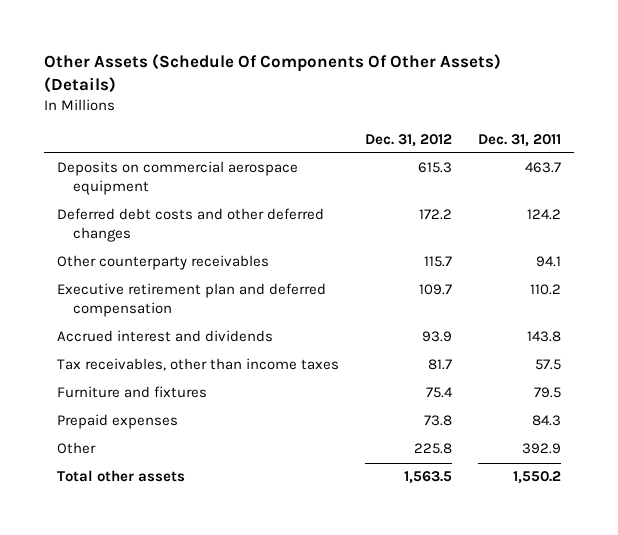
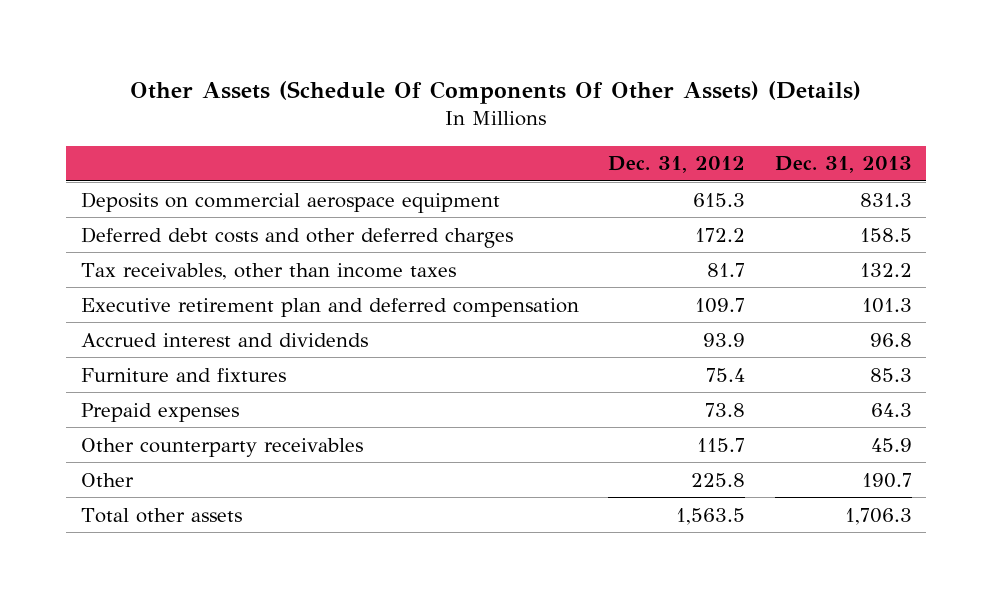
- | Dec. 31, 2012 | Dec. 31, 2011
+ | Dec. 31, 2012 | Dec. 31, 2013
- Deferred debt costs and other deferred changes | 172.2 | 124.2
+ Deferred debt costs and other deferred charges | 172.2 | 158.5
moved up: Tax receivables, other than income taxes | 81.7 | 132.2
moved down: Other counterparty receivables | 115.7 | 45.9

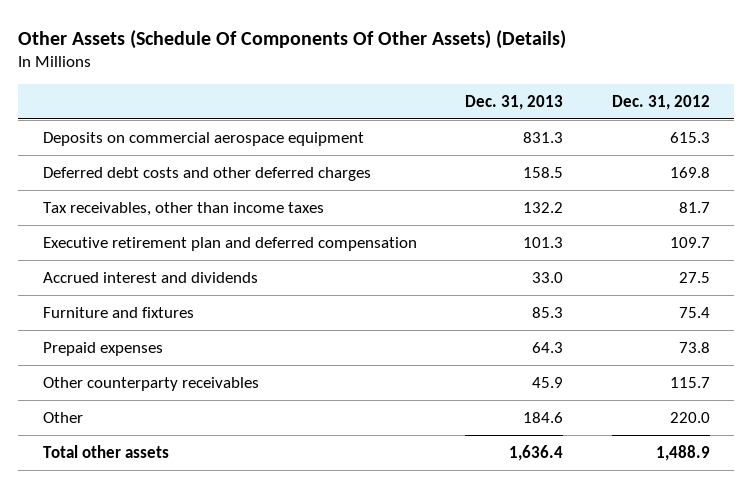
- | Dec. 31, 2012 | Dec. 31, 2013
+ | Dec. 31, 2013 | Dec. 31, 2012
- Deferred debt costs and other deferred charges | 172.2 | 158.5
+ Deferred debt costs and other deferred charges | 158.5 | 169.8
- Accrued interest and dividends | 93.9 | 96.8
+ Accrued interest and dividends | 33.0 | 27.5
- Other | 225.8 | 190.7
- Total other assets | 1,563.5 | 1,706.3
+ Other | 184.6 | 220.0
+ Total other assets | 1,636.4 | 1,488.9

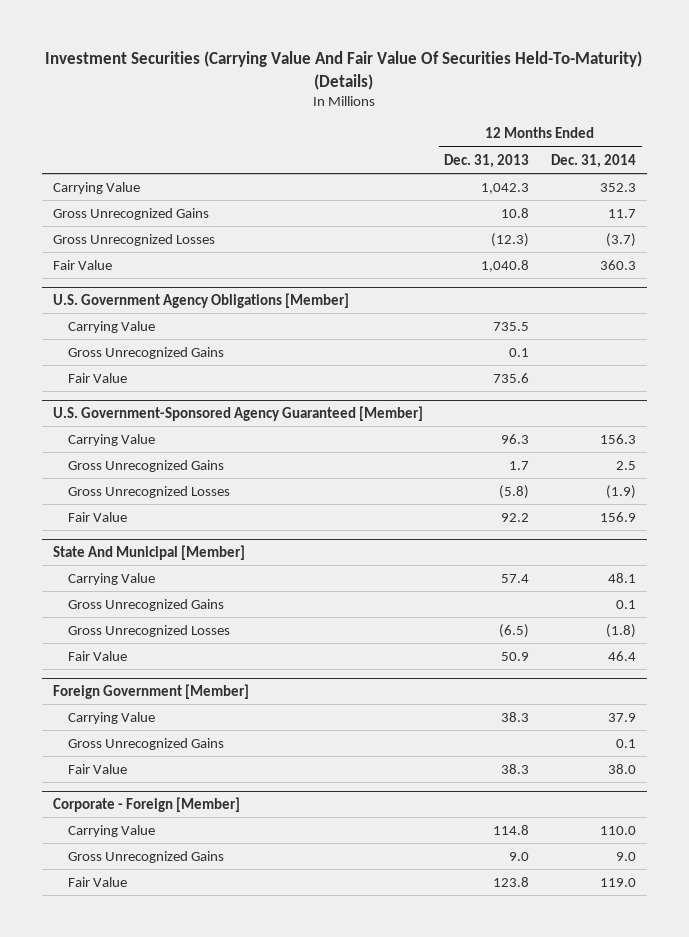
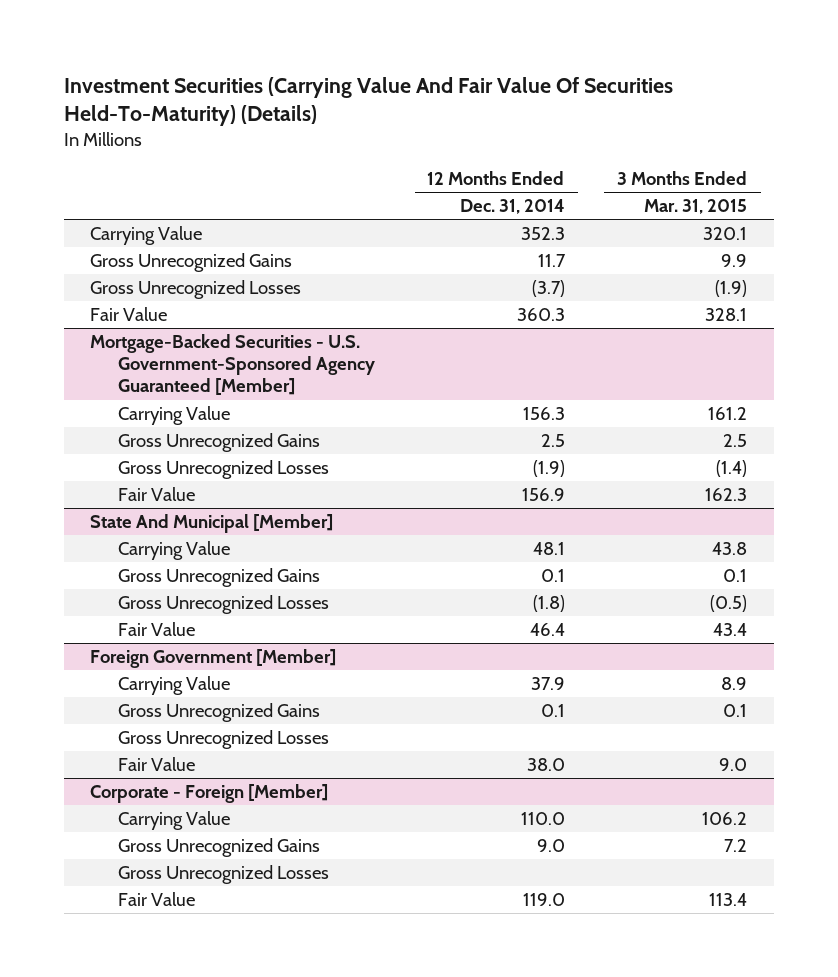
- | 12 Months Ended Dec. 31, 2013 | 12 Months Ended Dec. 31, 2014
+ | 12 Months Ended Dec. 31, 2014 | 3 Months Ended Mar. 31, 2015
- U.S. Government Agency Obligations [Member]
- Carrying Value | 735.5 |
- Gross Unrecognized Gains | 0.1 |
- Fair Value | 735.6 |
- U.S. Government-Sponsored Agency Guaranteed [Member]
+ Mortgage-Backed Securities - U.S. Government-Sponsored Agency Guaranteed [Member]
@ Foreign Government [Member]
+ Gross Unrecognized Losses
@ Corporate - Foreign [Member]
+ Gross Unrecognized Losses

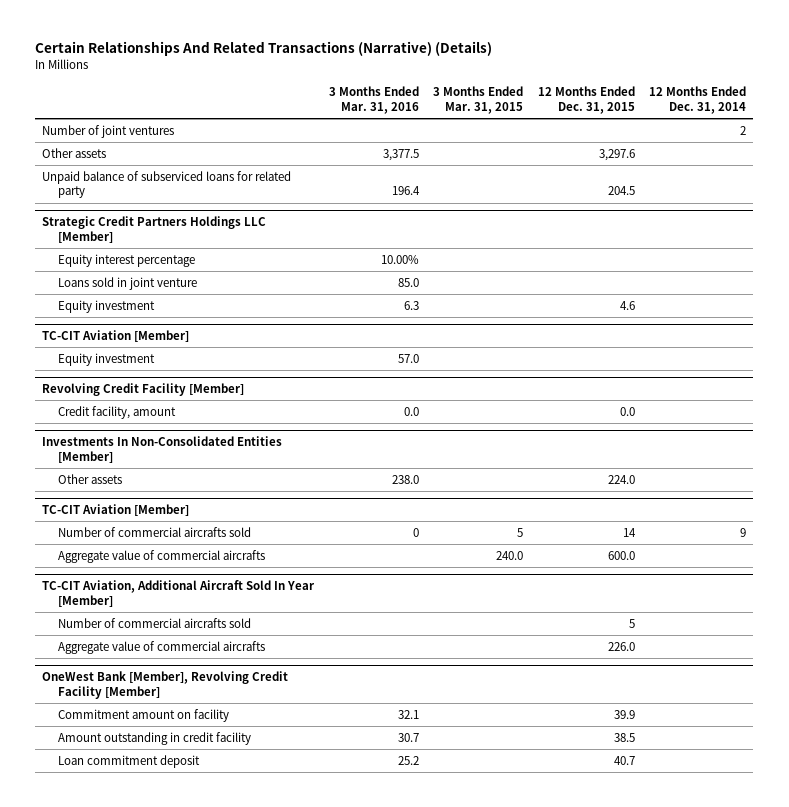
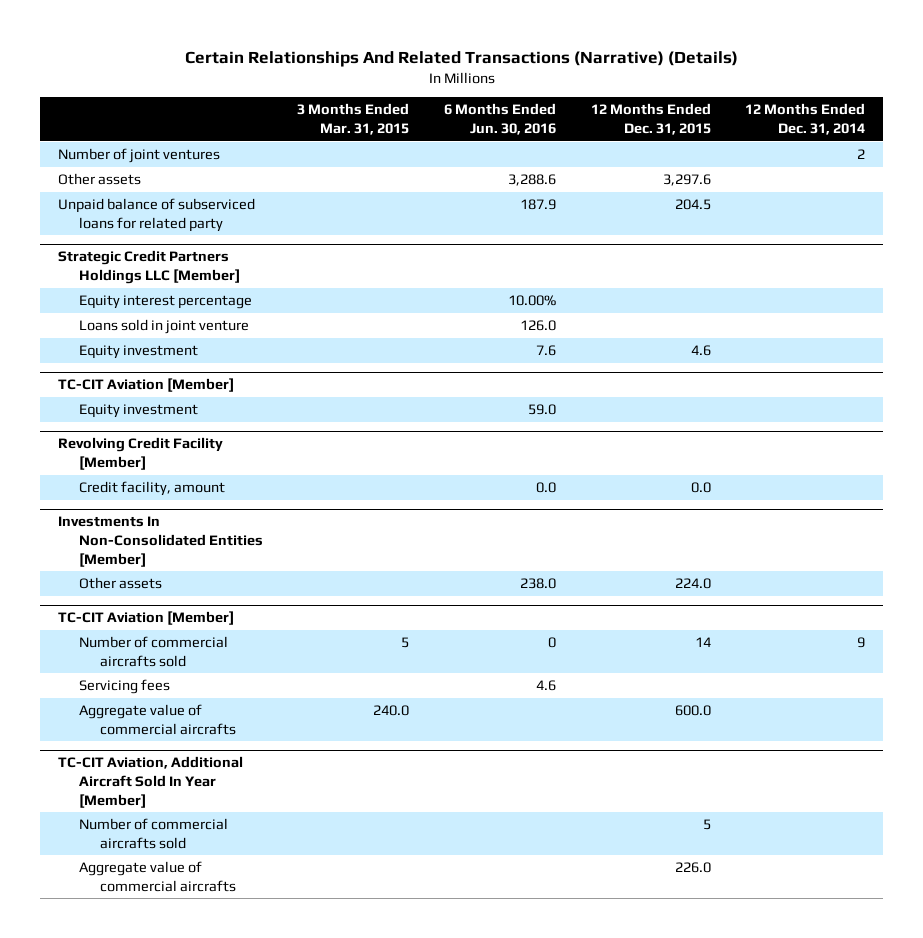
- | 3 Months Ended Mar. 31, 2016 | 3 Months Ended Mar. 31, 2015 | 12 Months Ended Dec. 31, 2015 | 12 Months Ended Dec. 31, 2014
+ | 3 Months Ended Mar. 31, 2015 | 6 Months Ended Jun. 30, 2016 | 12 Months Ended Dec. 31, 2015 | 12 Months Ended Dec. 31, 2014
@ TC-CIT Aviation [Member]
+ Servicing fees | | 4.6 | |
- OneWest Bank [Member], Revolving Credit Facility [Member]
- Commitment amount on facility | 32.1 | | 39.9 |
- Amount outstanding in credit facility | 30.7 | | 38.5 |
- Loan commitment deposit | 25.2 | | 40.7 |

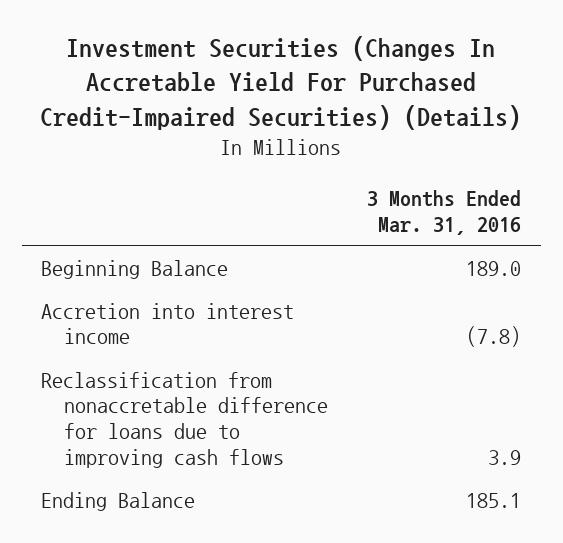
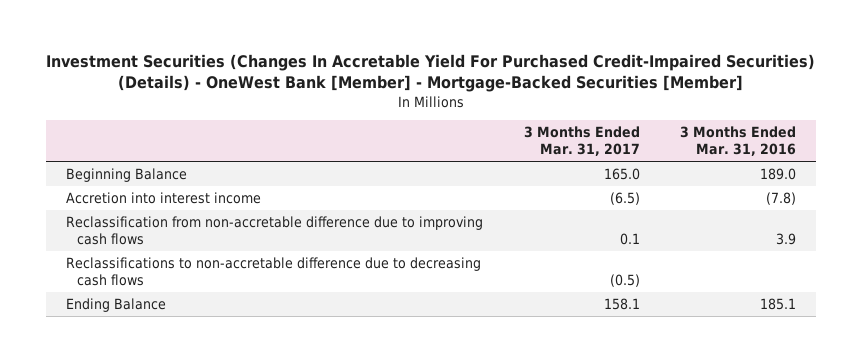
- Investment Securities (Changes In Accretable Yield For Purchased Credit-Impaired Securities) (Details)
+ Investment Securities (Changes In Accretable Yield For Purchased Credit-Impaired Securities) (Details) - OneWest Bank [Member] - Mortgage-Backed Securities [Member]
- | 3 Months Ended Mar. 31, 2016
+ | 3 Months Ended Mar. 31, 2017 | 3 Months Ended Mar. 31, 2016
- Reclassification from nonaccretable difference for loans due to improving cash flows | 3.9
+ Reclassification from non-accretable difference due to improving cash flows | 0.1 | 3.9
+ Reclassifications to non-accretable difference due to decreasing cash flows | (0.5) |

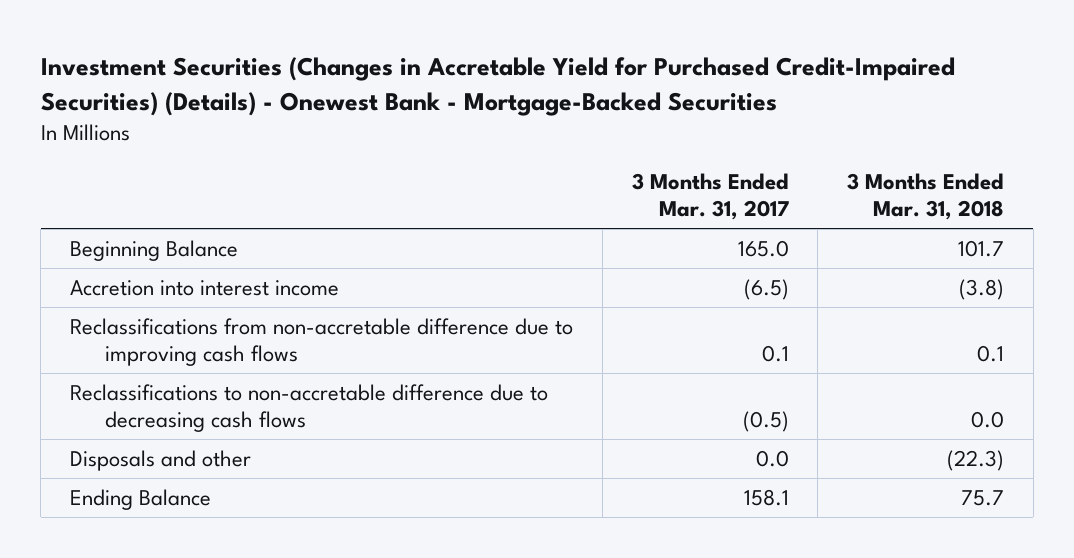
- Investment Securities (Changes In Accretable Yield For Purchased Credit-Impaired Securities) (Details) - OneWest Bank [Member] - Mortgage-Backed Securities [Member]
+ Investment Securities (Changes in Accretable Yield for Purchased Credit-Impaired Securities) (Details) - Onewest Bank - Mortgage-Backed Securities
- | 3 Months Ended Mar. 31, 2017 | 3 Months Ended Mar. 31, 2016
+ | 3 Months Ended Mar. 31, 2017 | 3 Months Ended Mar. 31, 2018
- Reclassification from non-accretable difference due to improving cash flows | 0.1 | 3.9
+ Reclassifications from non-accretable difference due to improving cash flows | 0.1 | 0.1
+ Disposals and other | 0.0 | (22.3)

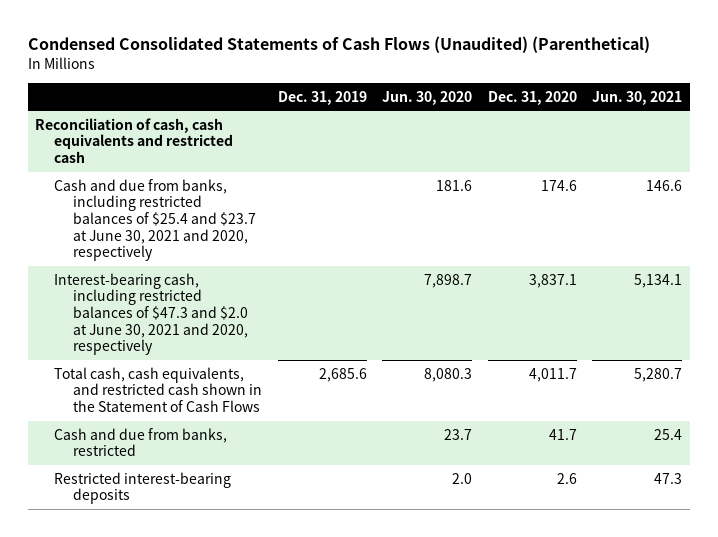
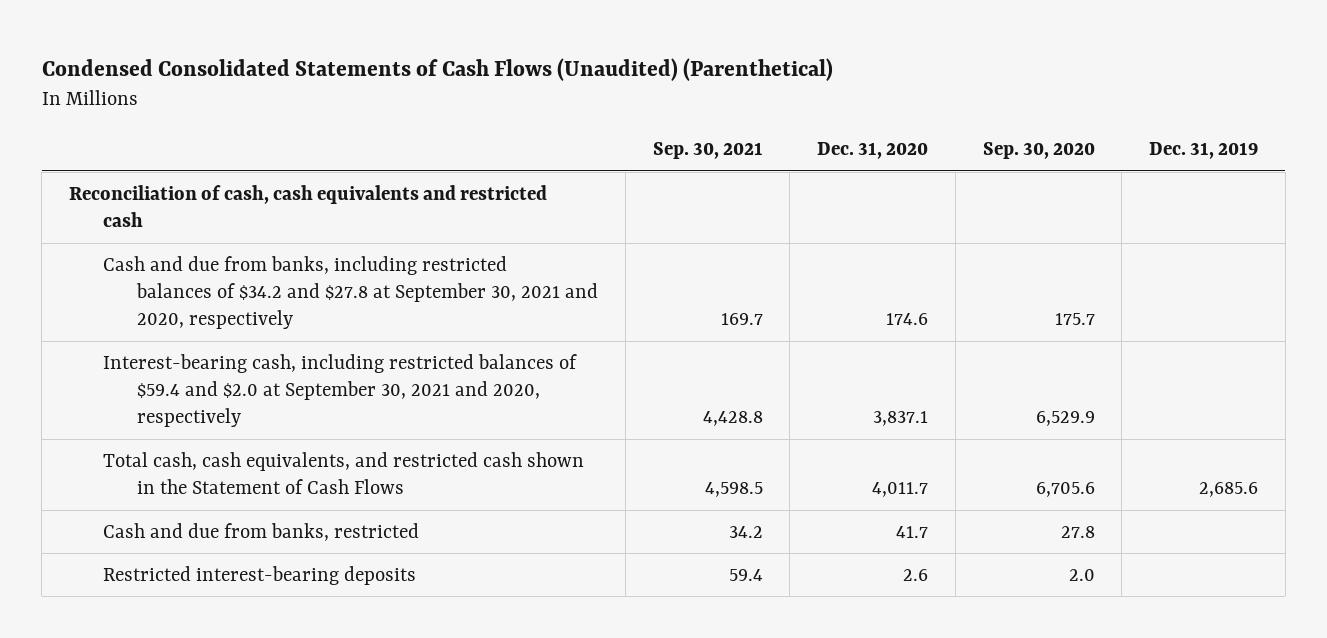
- | Dec. 31, 2019 | Jun. 30, 2020 | Dec. 31, 2020 | Jun. 30, 2021
+ | Sep. 30, 2021 | Dec. 31, 2020 | Sep. 30, 2020 | Dec. 31, 2019
- Cash and due from banks, including restricted balances of $25.4 and $23.7 at June 30, 2021 and 2020, respectively | | 181.6 | 174.6 | 146.6
- Interest-bearing cash, including restricted balances of $47.3 and $2.0 at June 30, 2021 and 2020, respectively | | 7,898.7 | 3,837.1 | 5,134.1
+ Cash and due from banks, including restricted balances of $34.2 and $27.8 at September 30, 2021 and 2020, respectively | 169.7 | 174.6 | 175.7 |
+ Interest-bearing cash, including restricted balances of $59.4 and $2.0 at September 30, 2021 and 2020, respectively | 4,428.8 | 3,837.1 | 6,529.9 |

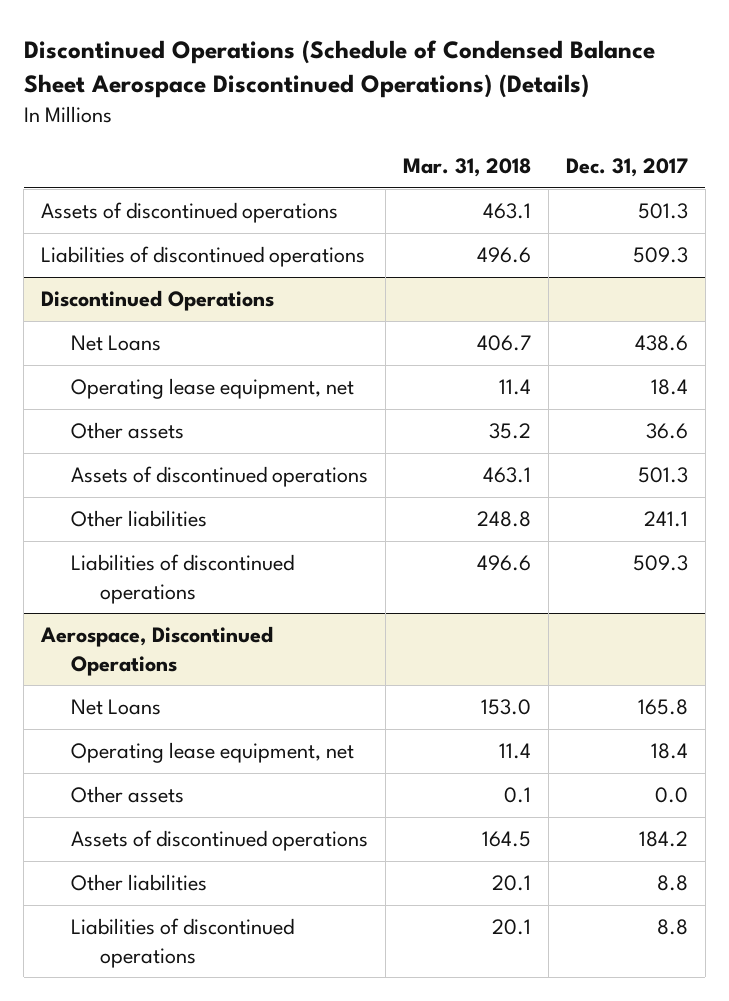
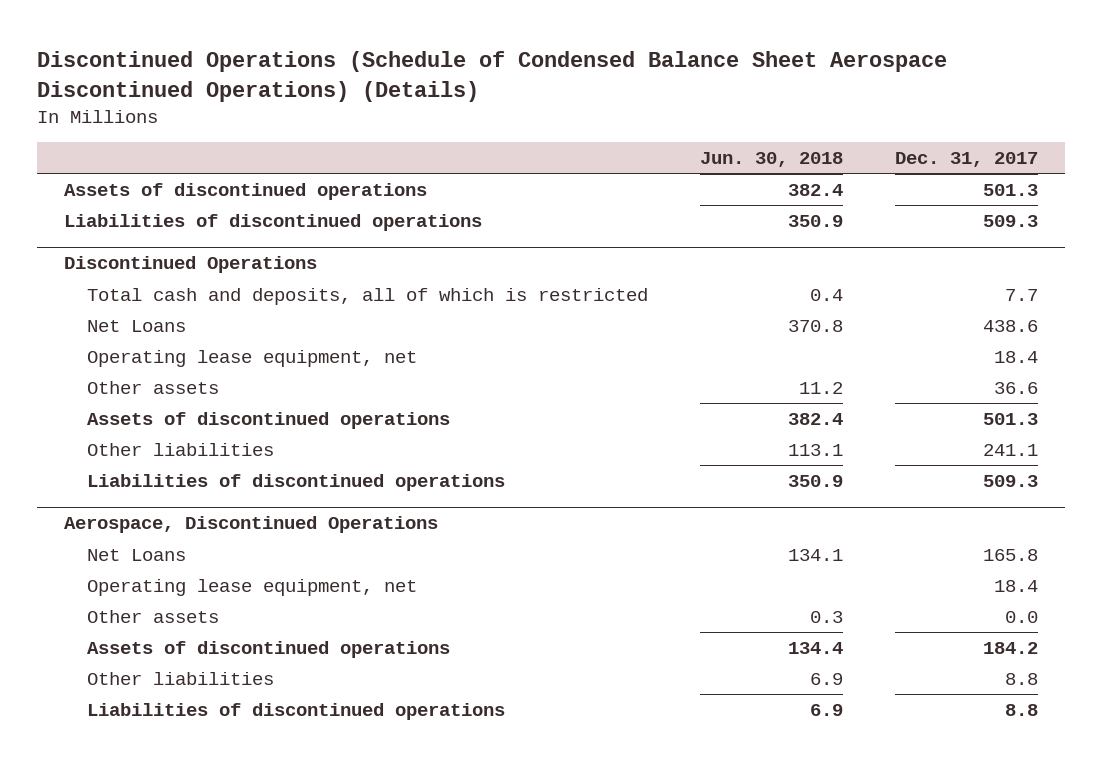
- | Mar. 31, 2018 | Dec. 31, 2017
+ | Jun. 30, 2018 | Dec. 31, 2017
@ Discontinued Operations
+ Total cash and deposits, all of which is restricted | 0.4 | 7.7

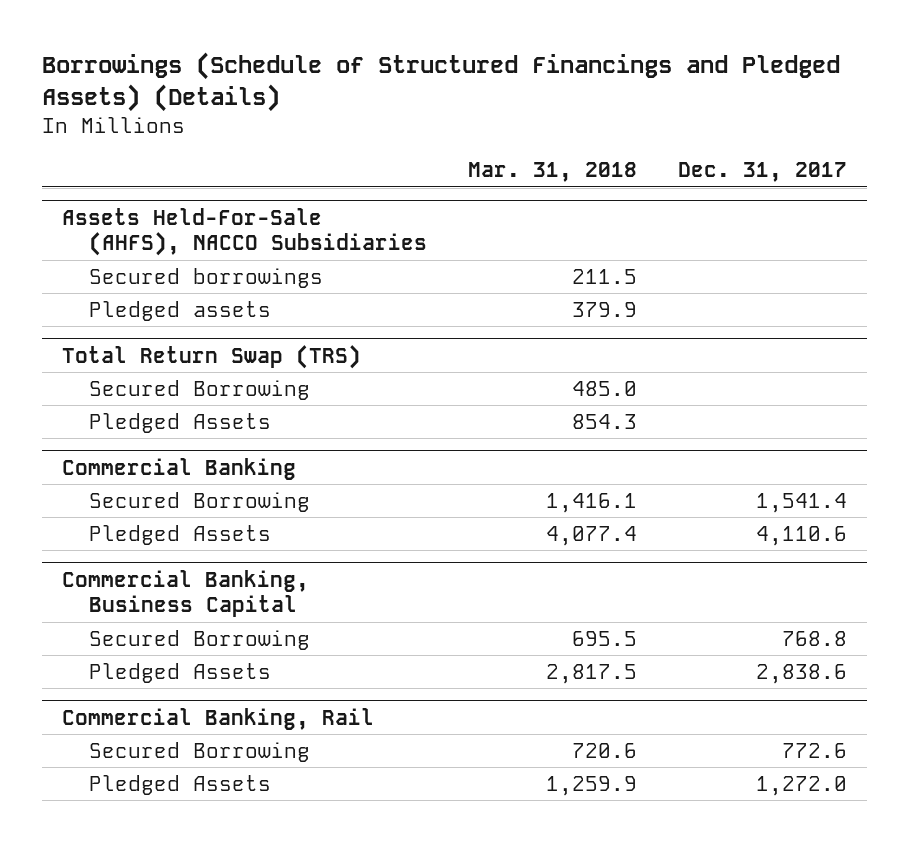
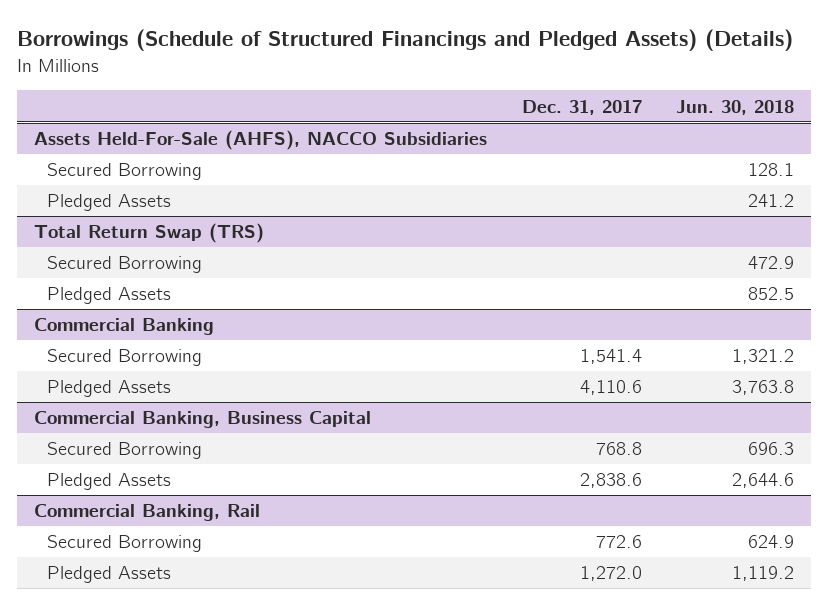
- | Mar. 31, 2018 | Dec. 31, 2017
+ | Dec. 31, 2017 | Jun. 30, 2018
@ Assets Held-For-Sale (AHFS), NACCO Subsidiaries
- Secured borrowings | 211.5 |
- Pledged assets | 379.9 |
+ Secured Borrowing | | 128.1
+ Pledged Assets | | 241.2

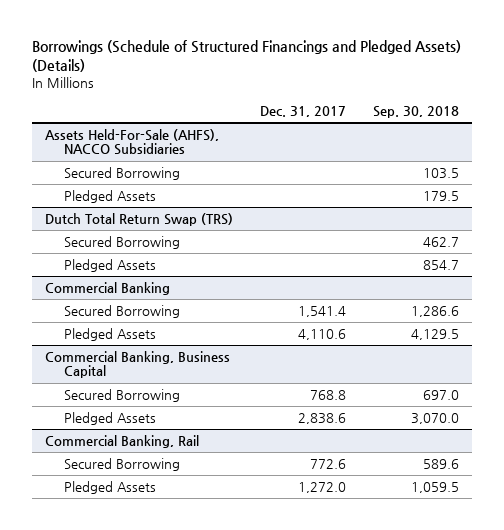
- | Dec. 31, 2017 | Jun. 30, 2018
+ | Dec. 31, 2017 | Sep. 30, 2018
- Total Return Swap (TRS)
+ Dutch Total Return Swap (TRS)

